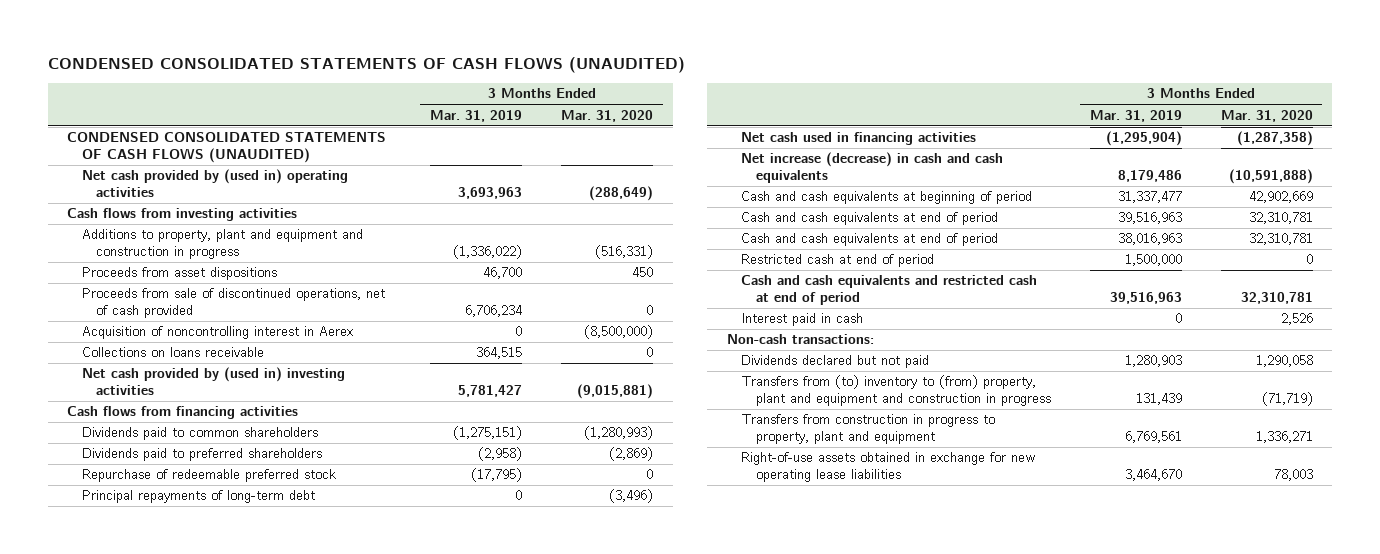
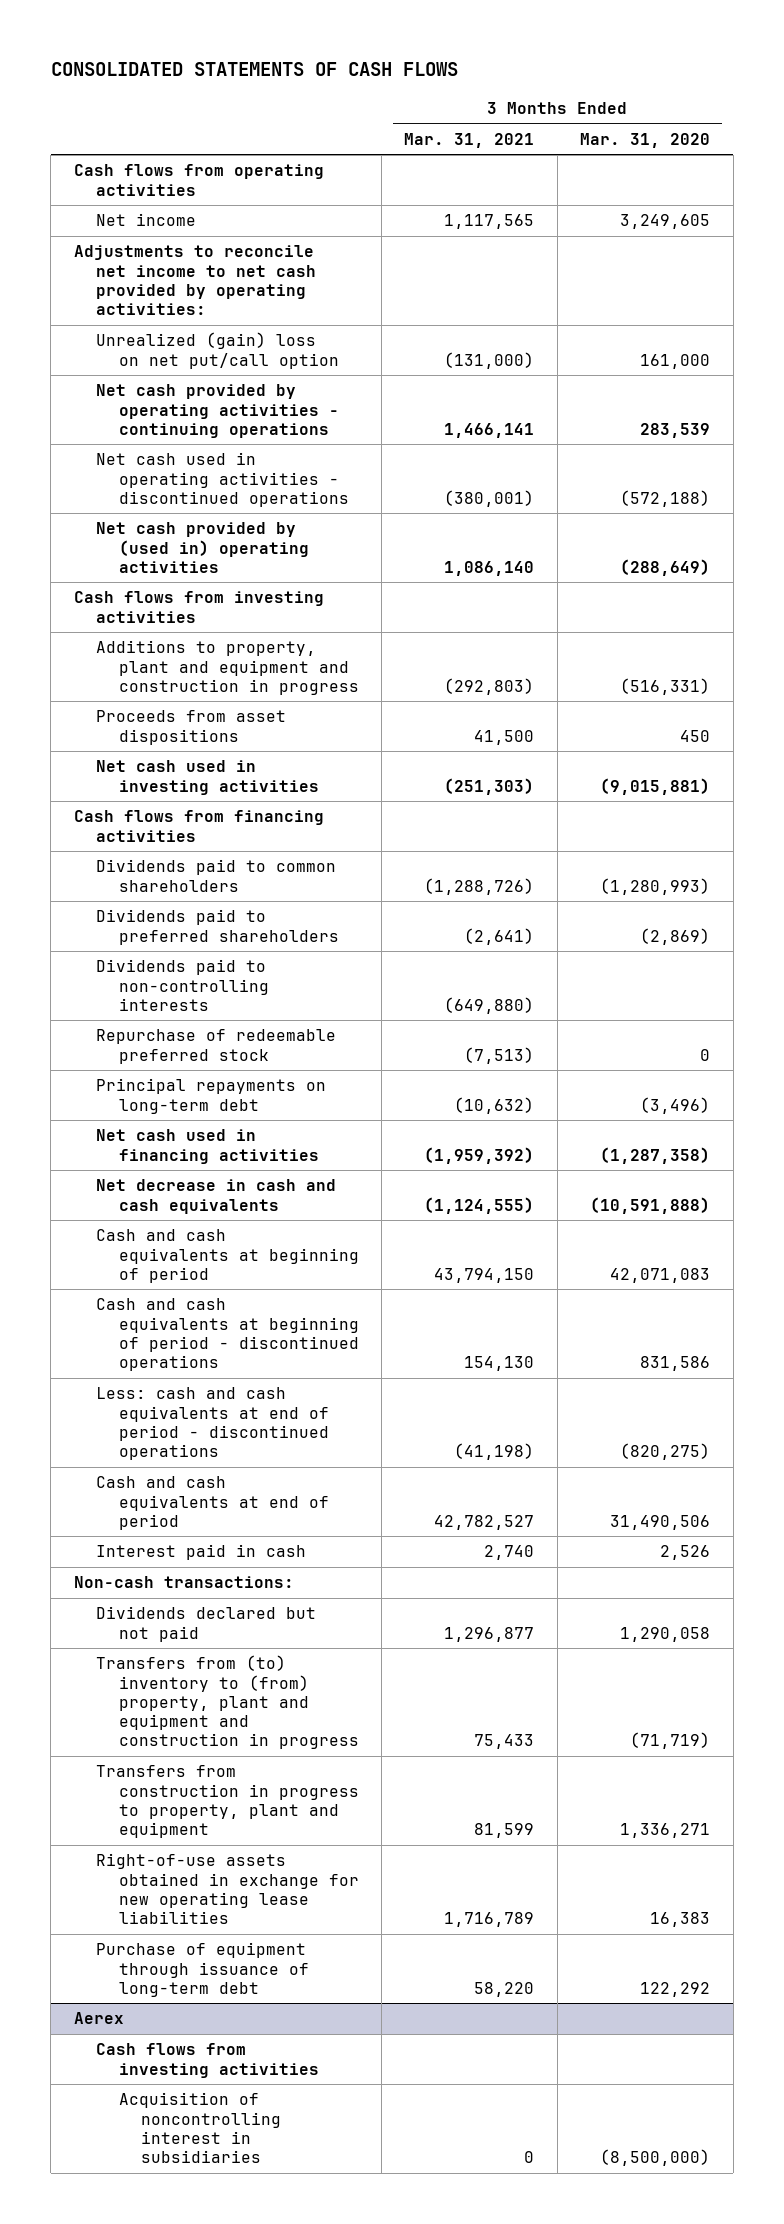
- CONDENSED CONSOLIDATED STATEMENTS OF CASH FLOWS (UNAUDITED)
+ CONSOLIDATED STATEMENTS OF CASH FLOWS
- | 3 Months Ended Mar. 31, 2019 | 3 Months Ended Mar. 31, 2020
+ | 3 Months Ended Mar. 31, 2021 | 3 Months Ended Mar. 31, 2020
- CONDENSED CONSOLIDATED STATEMENTS OF CASH FLOWS (UNAUDITED)
+ Cash flows from operating activities
+ Net income | 1,117,565 | 3,249,605
+ Adjustments to reconcile net income to net cash provided by operating activities:
+ Unrealized (gain) loss on net put/call option | (131,000) | 161,000
+ Net cash provided by operating activities - continuing operations | 1,466,141 | 283,539
+ Net cash used in operating activities - discontinued operations | (380,001) | (572,188)
- Proceeds from sale of discontinued operations, net of cash provided | 6,706,234 | 0
- Acquisition of noncontrolling interest in Aerex | 0 | (8,500,000)
- Collections on loans receivable | 364,515 | 0
- Net cash provided by (used in) investing activities | 5,781,427 | (9,015,881)
+ Net cash used in investing activities | (251,303) | (9,015,881)
+ Dividends paid to non-controlling interests | (649,880) |
- Principal repayments of long-term debt | 0 | (3,496)
+ Principal repayments on long-term debt | (10,632) | (3,496)
- Net increase (decrease) in cash and cash equivalents | 8,179,486 | (10,591,888)
- Cash and cash equivalents at beginning of period | 31,337,477 | 42,902,669
- Cash and cash equivalents at end of period | 39,516,963 | 32,310,781
- Cash and cash equivalents at end of period | 38,016,963 | 32,310,781
- Restricted cash at end of period | 1,500,000 | 0
- Cash and cash equivalents and restricted cash at end of period | 39,516,963 | 32,310,781
+ Net decrease in cash and cash equivalents | (1,124,555) | (10,591,888)
+ Cash and cash equivalents at beginning of period | 43,794,150 | 42,071,083
+ Cash and cash equivalents at beginning of period - discontinued operations | 154,130 | 831,586
+ Less: cash and cash equivalents at end of period - discontinued operations | (41,198) | (820,275)
+ Cash and cash equivalents at end of period | 42,782,527 | 31,490,506
- Right-of-use assets obtained in exchange for new operating lease liabilities | 3,464,670 | 78,003
+ Right-of-use assets obtained in exchange for new operating lease liabilities | 1,716,789 | 16,383
+ Purchase of equipment through issuance of long-term debt | 58,220 | 122,292
+ Aerex
+ Cash flows from investing activities
+ Acquisition of noncontrolling interest in subsidiaries | 0 | (8,500,000)

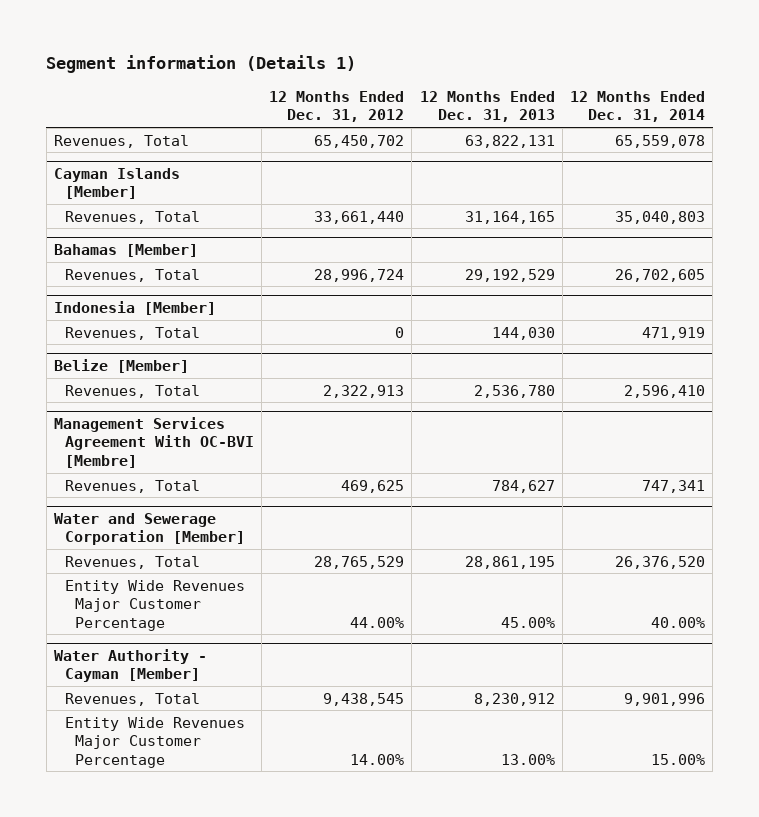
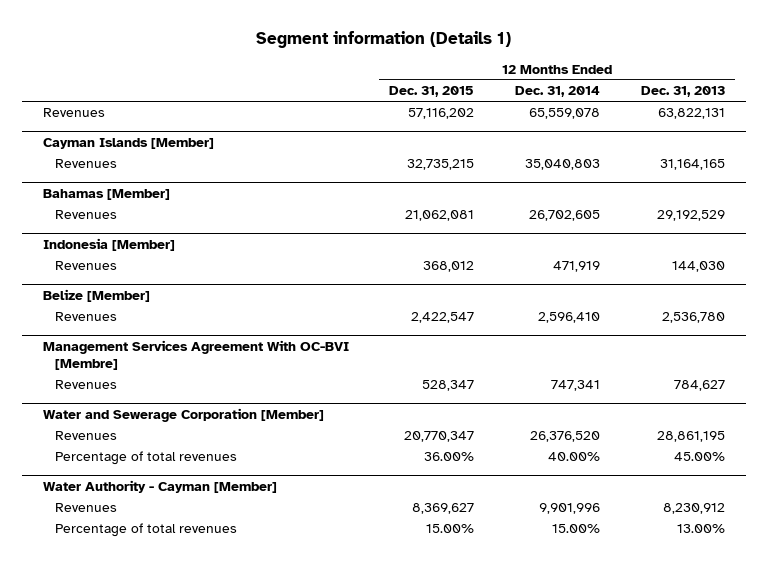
- | 12 Months Ended Dec. 31, 2012 | 12 Months Ended Dec. 31, 2013 | 12 Months Ended Dec. 31, 2014
+ | 12 Months Ended Dec. 31, 2015 | 12 Months Ended Dec. 31, 2014 | 12 Months Ended Dec. 31, 2013
- Revenues, Total | 65,450,702 | 63,822,131 | 65,559,078
+ Revenues | 57,116,202 | 65,559,078 | 63,822,131
@ Cayman Islands [Member]
- Revenues, Total | 33,661,440 | 31,164,165 | 35,040,803
+ Revenues | 32,735,215 | 35,040,803 | 31,164,165
@ Bahamas [Member]
- Revenues, Total | 28,996,724 | 29,192,529 | 26,702,605
+ Revenues | 21,062,081 | 26,702,605 | 29,192,529
@ Indonesia [Member]
- Revenues, Total | 0 | 144,030 | 471,919
+ Revenues | 368,012 | 471,919 | 144,030
@ Belize [Member]
- Revenues, Total | 2,322,913 | 2,536,780 | 2,596,410
+ Revenues | 2,422,547 | 2,596,410 | 2,536,780
@ Management Services Agreement With OC-BVI [Membre]
- Revenues, Total | 469,625 | 784,627 | 747,341
+ Revenues | 528,347 | 747,341 | 784,627
@ Water and Sewerage Corporation [Member]
- Revenues, Total | 28,765,529 | 28,861,195 | 26,376,520
- Entity Wide Revenues Major Customer Percentage | 44.00% | 45.00% | 40.00%
+ Revenues | 20,770,347 | 26,376,520 | 28,861,195
+ Percentage of total revenues | 36.00% | 40.00% | 45.00%
@ Water Authority - Cayman [Member]
- Revenues, Total | 9,438,545 | 8,230,912 | 9,901,996
- Entity Wide Revenues Major Customer Percentage | 14.00% | 13.00% | 15.00%
+ Revenues | 8,369,627 | 9,901,996 | 8,230,912
+ Percentage of total revenues | 15.00% | 15.00% | 13.00%

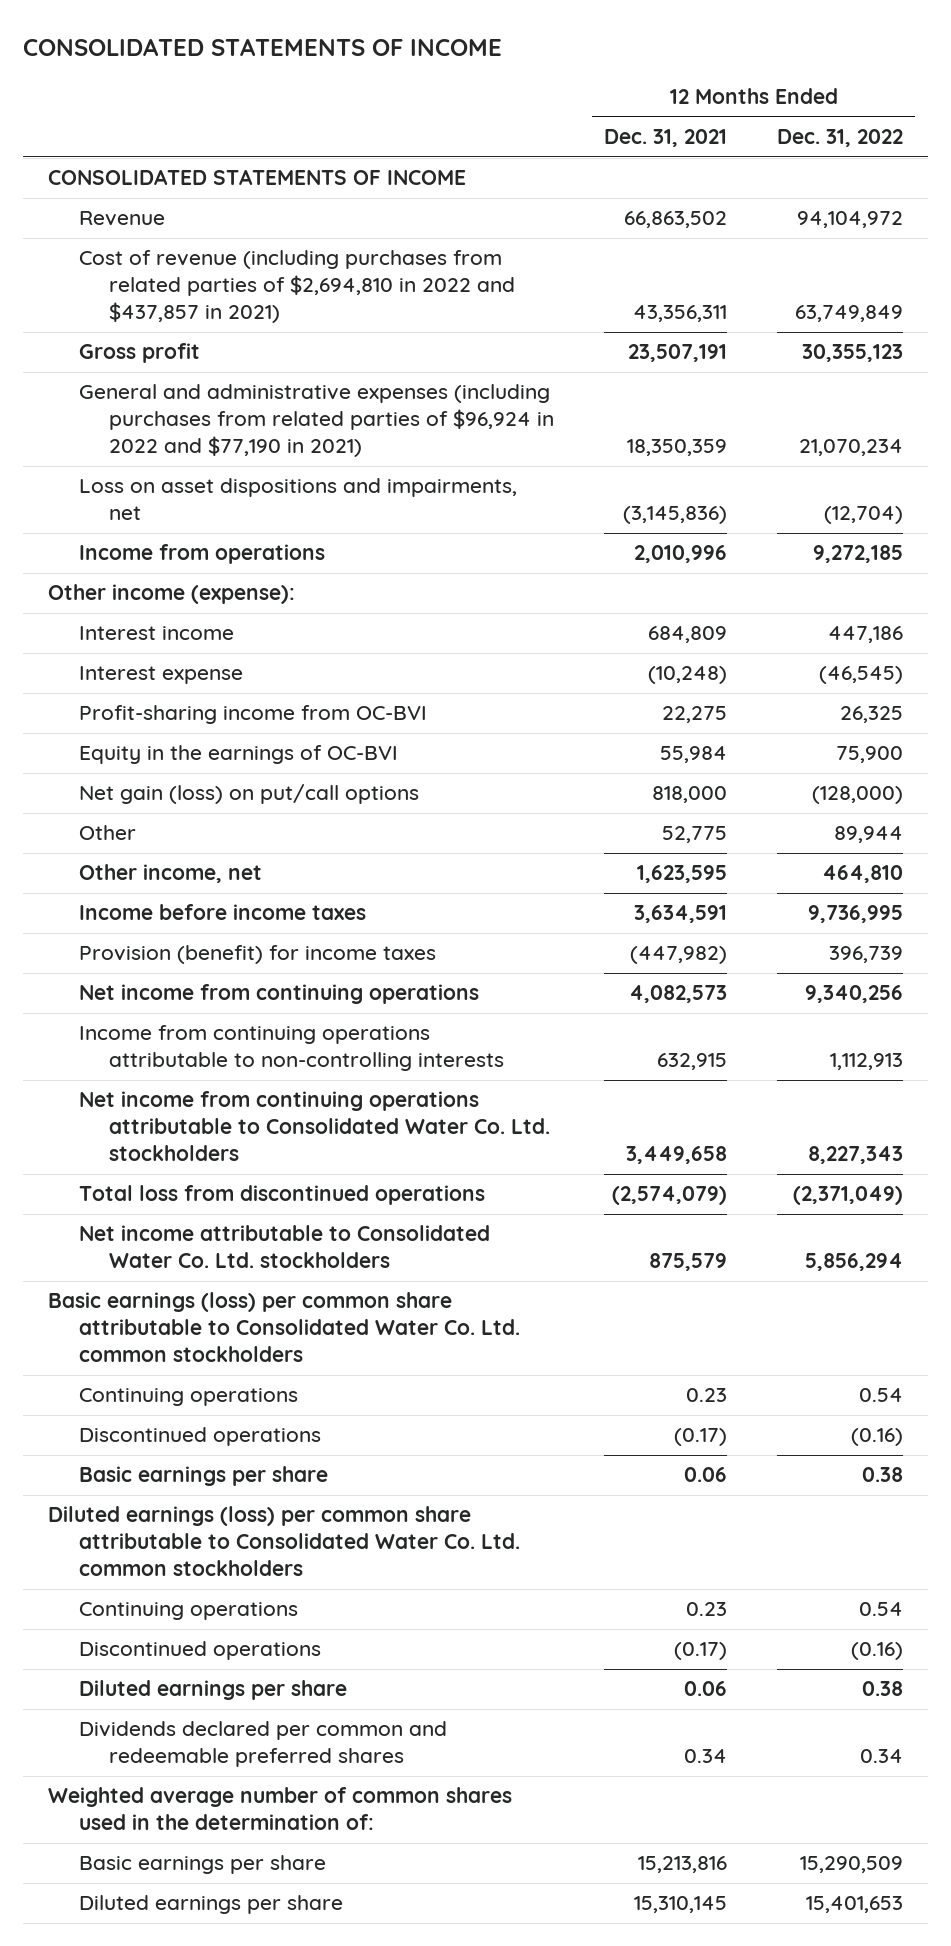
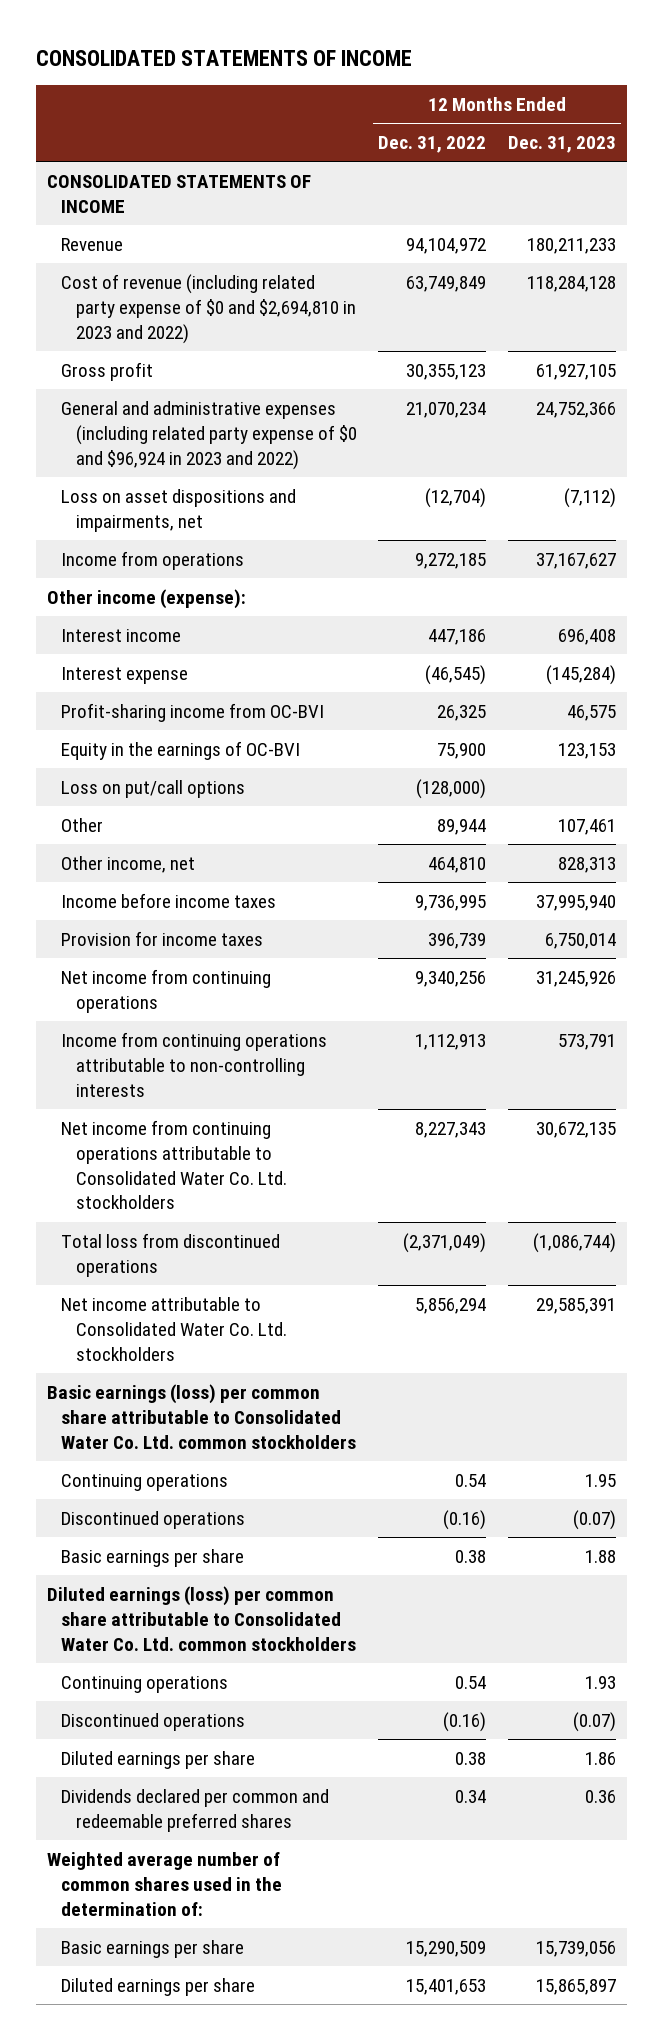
- | 12 Months Ended Dec. 31, 2021 | 12 Months Ended Dec. 31, 2022
+ | 12 Months Ended Dec. 31, 2022 | 12 Months Ended Dec. 31, 2023
- Cost of revenue (including purchases from related parties of $2,694,810 in 2022 and $437,857 in 2021) | 43,356,311 | 63,749,849
+ Cost of revenue (including related party expense of $0 and $2,694,810 in 2023 and 2022) | 63,749,849 | 118,284,128
- General and administrative expenses (including purchases from related parties of $96,924 in 2022 and $77,190 in 2021) | 18,350,359 | 21,070,234
+ General and administrative expenses (including related party expense of $0 and $96,924 in 2023 and 2022) | 21,070,234 | 24,752,366
- Net gain (loss) on put/call options | 818,000 | (128,000)
+ Loss on put/call options | (128,000) |
- Provision (benefit) for income taxes | (447,982) | 396,739
+ Provision for income taxes | 396,739 | 6,750,014

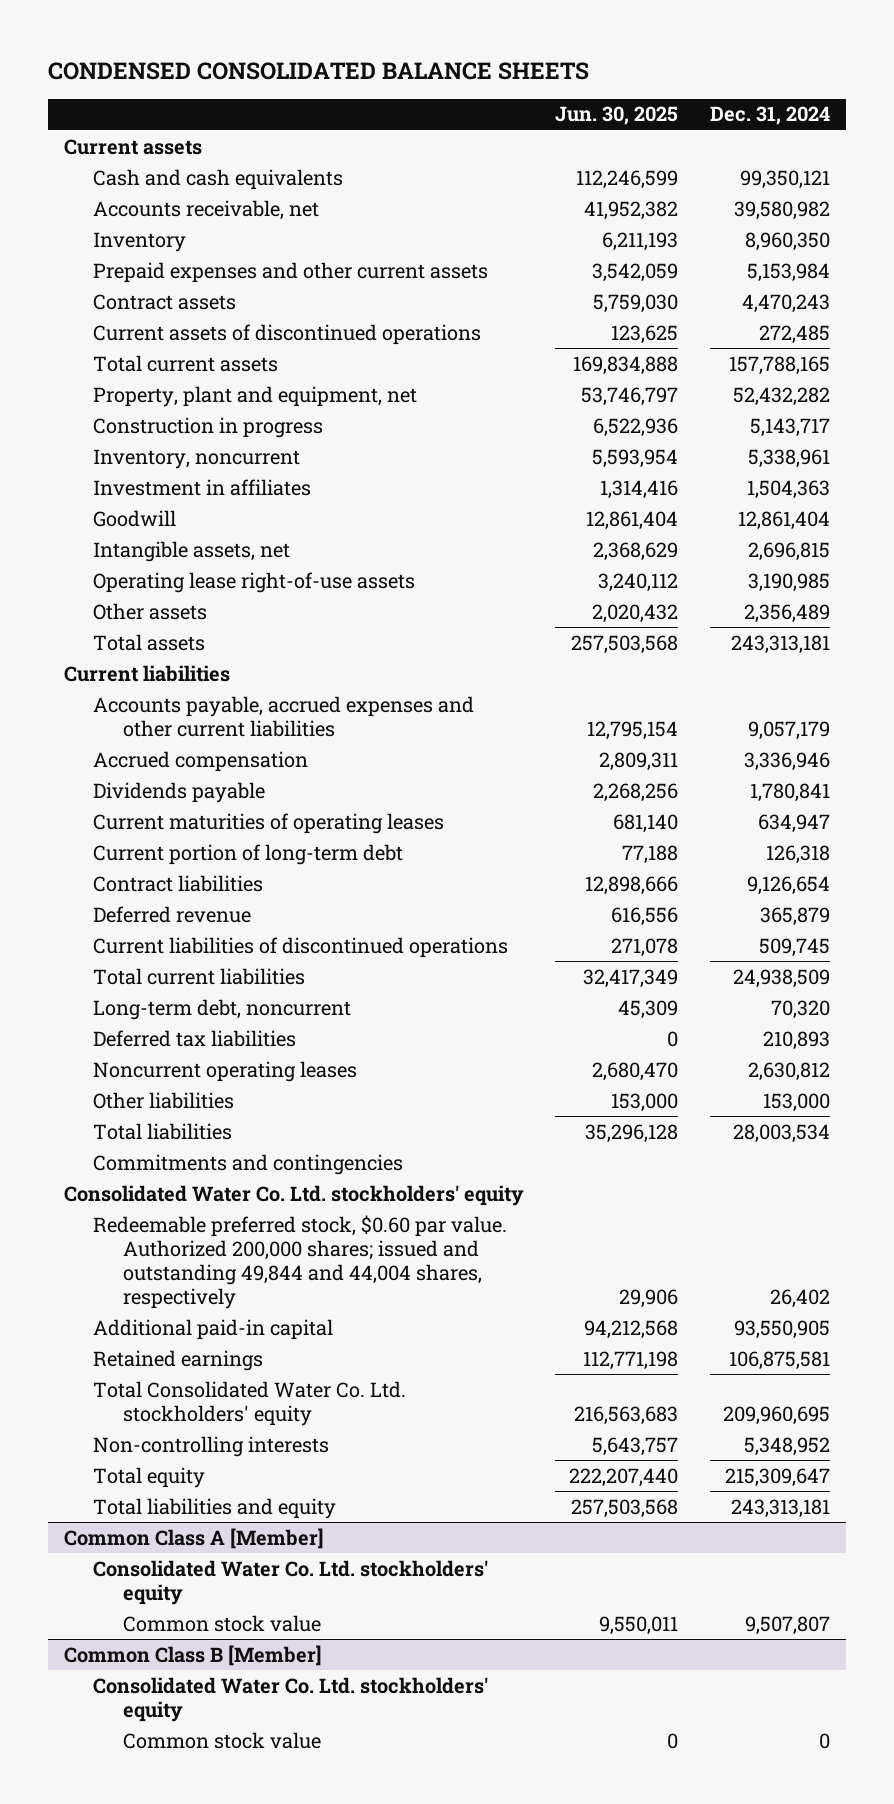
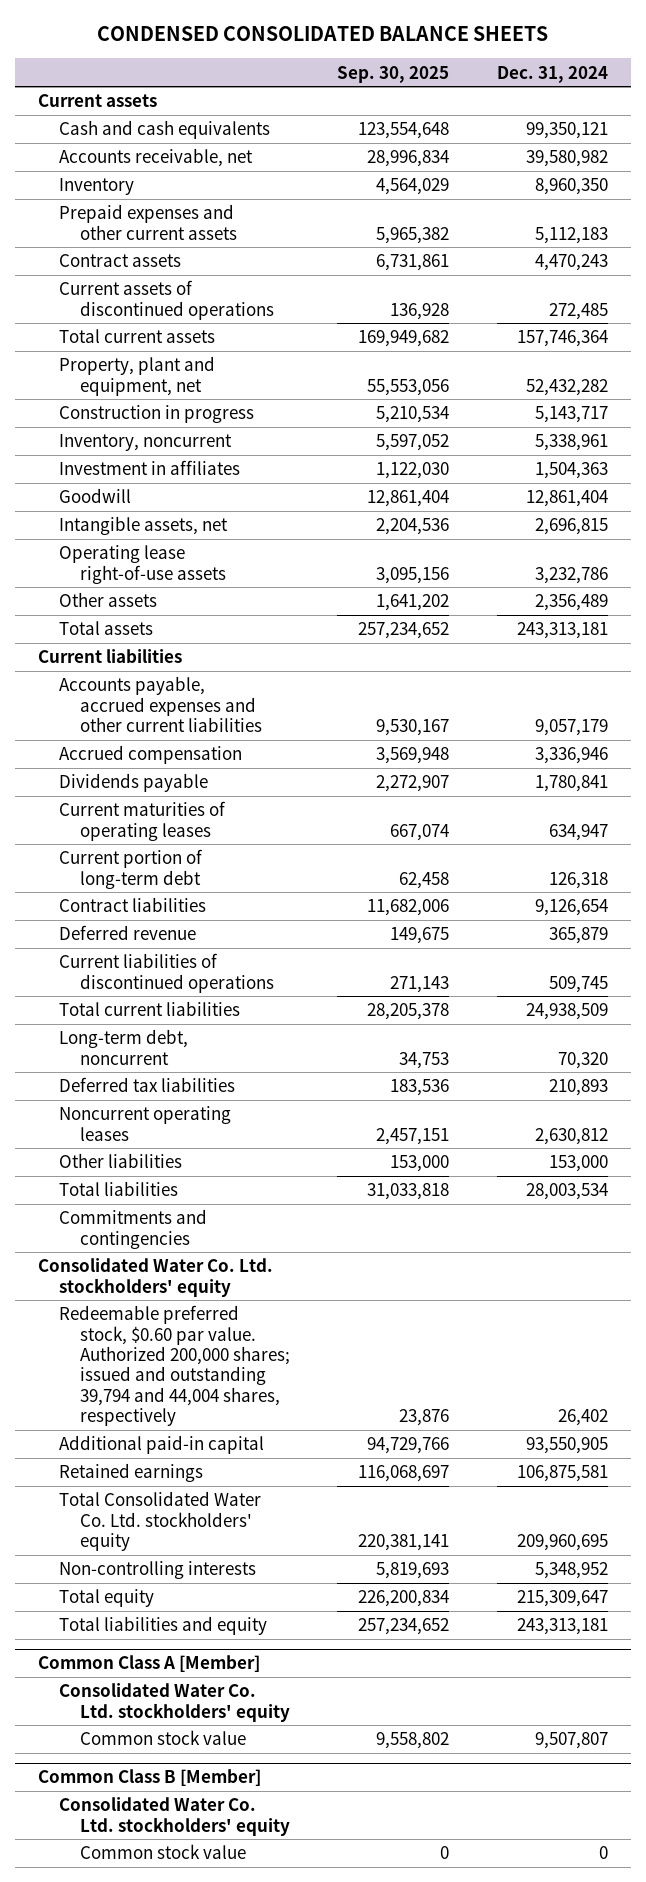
- | Jun. 30, 2025 | Dec. 31, 2024
+ | Sep. 30, 2025 | Dec. 31, 2024
- Prepaid expenses and other current assets | 3,542,059 | 5,153,984
+ Prepaid expenses and other current assets | 5,965,382 | 5,112,183
- Total current assets | 169,834,888 | 157,788,165
+ Total current assets | 169,949,682 | 157,746,364
- Operating lease right-of-use assets | 3,240,112 | 3,190,985
+ Operating lease right-of-use assets | 3,095,156 | 3,232,786
- Redeemable preferred stock, $0.60 par value. Authorized 200,000 shares; issued and outstanding 49,844 and 44,004 shares, respectively | 29,906 | 26,402
+ Redeemable preferred stock, $0.60 par value. Authorized 200,000 shares; issued and outstanding 39,794 and 44,004 shares, respectively | 23,876 | 26,402

